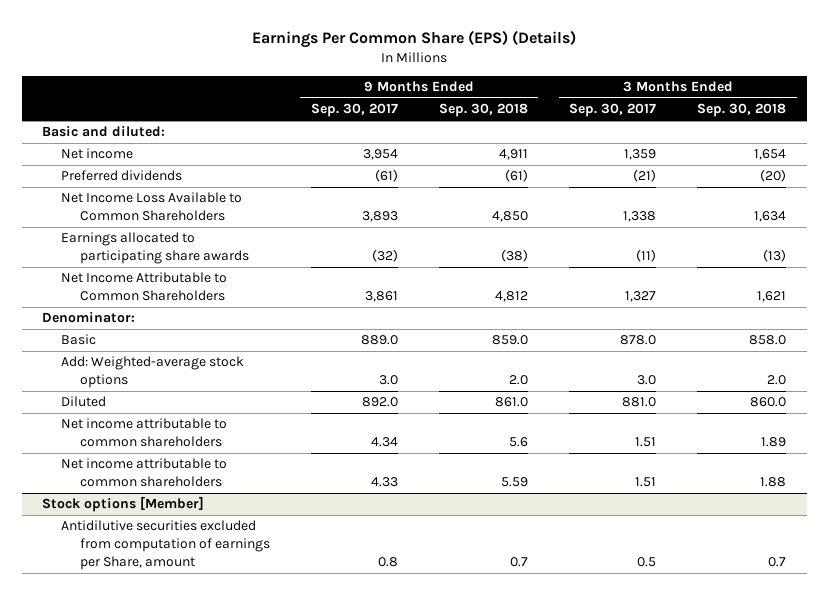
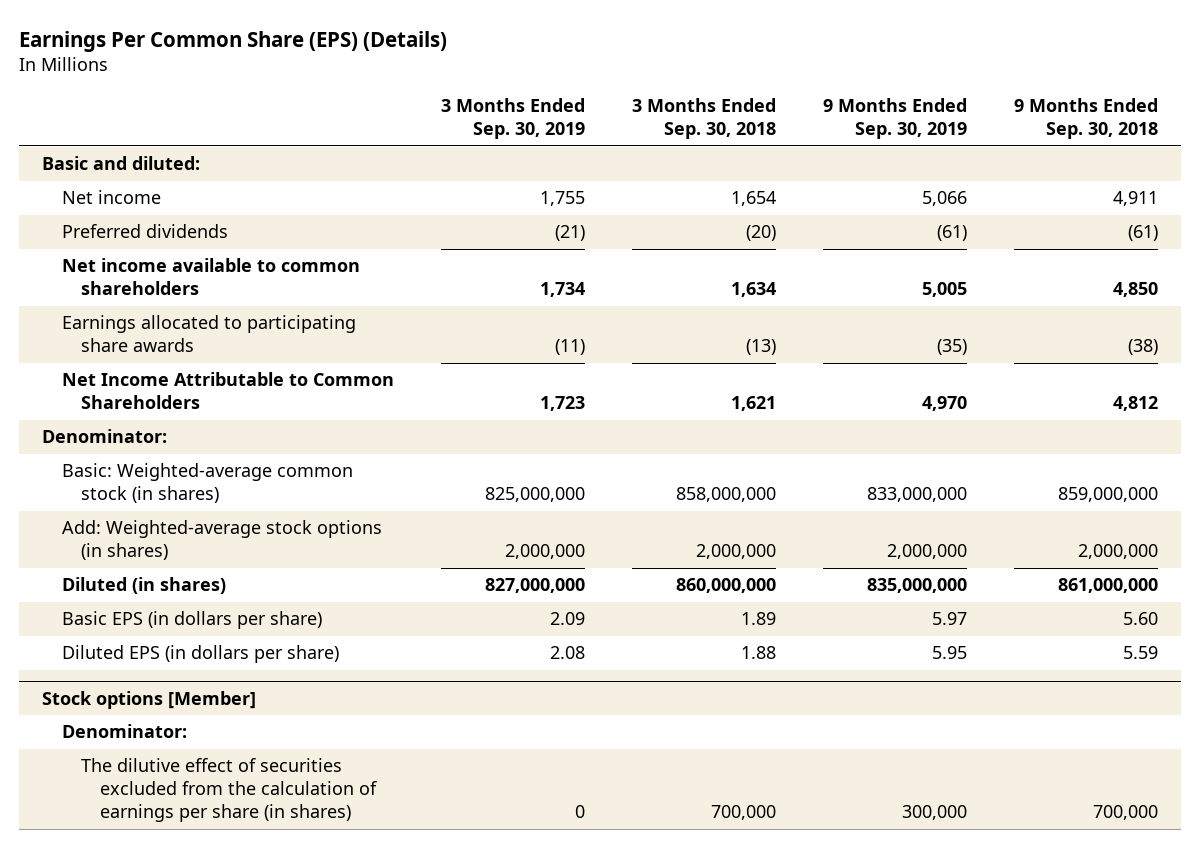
- | 9 Months Ended Sep. 30, 2017 | 9 Months Ended Sep. 30, 2018 | 3 Months Ended Sep. 30, 2017 | 3 Months Ended Sep. 30, 2018
+ | 3 Months Ended Sep. 30, 2019 | 3 Months Ended Sep. 30, 2018 | 9 Months Ended Sep. 30, 2019 | 9 Months Ended Sep. 30, 2018
- Net Income Loss Available to Common Shareholders | 3,893 | 4,850 | 1,338 | 1,634
+ Net income available to common shareholders | 1,734 | 1,634 | 5,005 | 4,850
- Basic | 889.0 | 859.0 | 878.0 | 858.0
- Add: Weighted-average stock options | 3.0 | 2.0 | 3.0 | 2.0
- Diluted | 892.0 | 861.0 | 881.0 | 860.0
- Net income attributable to common shareholders | 4.34 | 5.6 | 1.51 | 1.89
- Net income attributable to common shareholders | 4.33 | 5.59 | 1.51 | 1.88
+ Basic: Weighted-average common stock (in shares) | 825,000,000 | 858,000,000 | 833,000,000 | 859,000,000
+ Add: Weighted-average stock options (in shares) | 2,000,000 | 2,000,000 | 2,000,000 | 2,000,000
+ Diluted (in shares) | 827,000,000 | 860,000,000 | 835,000,000 | 861,000,000
+ Basic EPS (in dollars per share) | 2.09 | 1.89 | 5.97 | 5.60
+ Diluted EPS (in dollars per share) | 2.08 | 1.88 | 5.95 | 5.59
@ Stock options [Member]
- Antidilutive securities excluded from computation of earnings per Share, amount | 0.8 | 0.7 | 0.5 | 0.7
+ Denominator:
+ The dilutive effect of securities excluded from the calculation of earnings per share (in shares) | 0 | 700,000 | 300,000 | 700,000

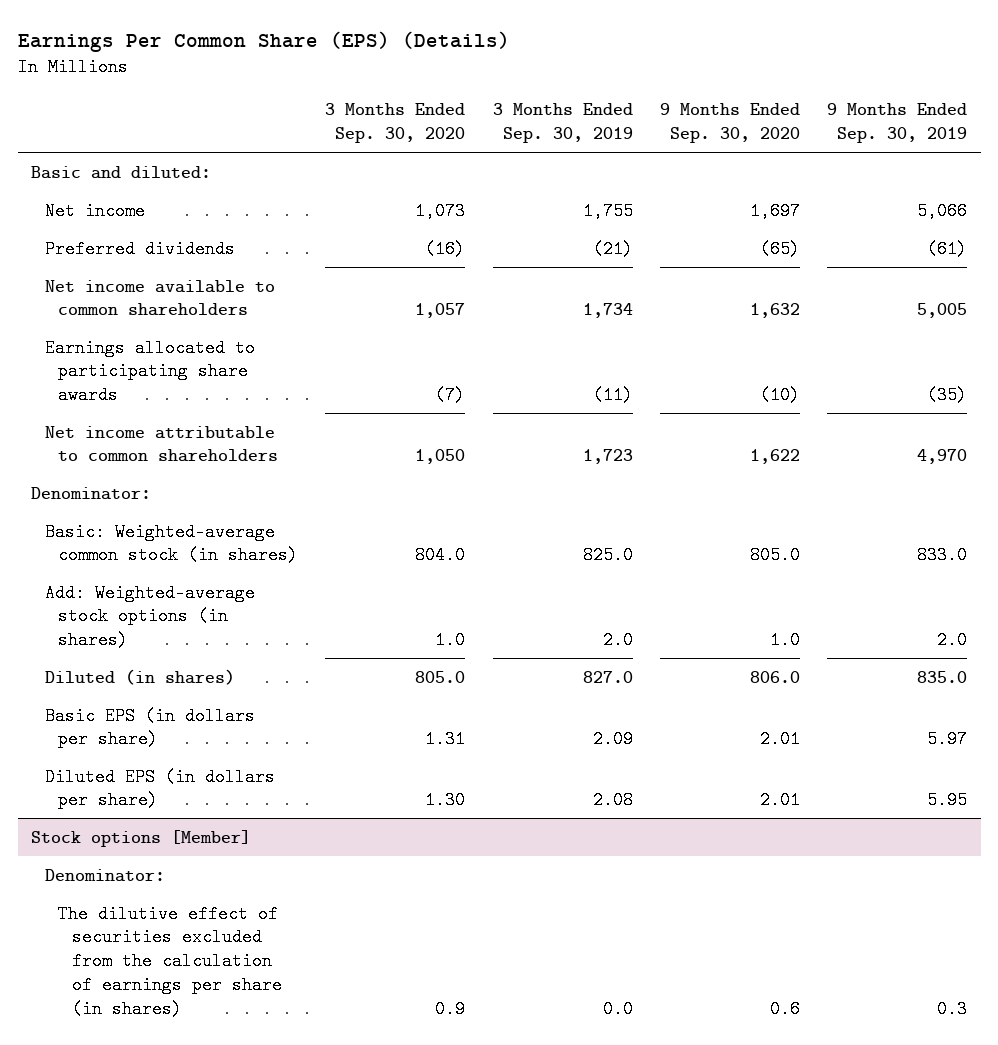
- | 3 Months Ended Sep. 30, 2019 | 3 Months Ended Sep. 30, 2018 | 9 Months Ended Sep. 30, 2019 | 9 Months Ended Sep. 30, 2018
+ | 3 Months Ended Sep. 30, 2020 | 3 Months Ended Sep. 30, 2019 | 9 Months Ended Sep. 30, 2020 | 9 Months Ended Sep. 30, 2019
- Net Income Attributable to Common Shareholders | 1,723 | 1,621 | 4,970 | 4,812
+ Net income attributable to common shareholders | 1,050 | 1,723 | 1,622 | 4,970
- Basic: Weighted-average common stock (in shares) | 825,000,000 | 858,000,000 | 833,000,000 | 859,000,000
- Add: Weighted-average stock options (in shares) | 2,000,000 | 2,000,000 | 2,000,000 | 2,000,000
- Diluted (in shares) | 827,000,000 | 860,000,000 | 835,000,000 | 861,000,000
+ Basic: Weighted-average common stock (in shares) | 804.0 | 825.0 | 805.0 | 833.0
+ Add: Weighted-average stock options (in shares) | 1.0 | 2.0 | 1.0 | 2.0
+ Diluted (in shares) | 805.0 | 827.0 | 806.0 | 835.0
@ Stock options [Member]
- The dilutive effect of securities excluded from the calculation of earnings per share (in shares) | 0 | 700,000 | 300,000 | 700,000
+ The dilutive effect of securities excluded from the calculation of earnings per share (in shares) | 0.9 | 0.0 | 0.6 | 0.3

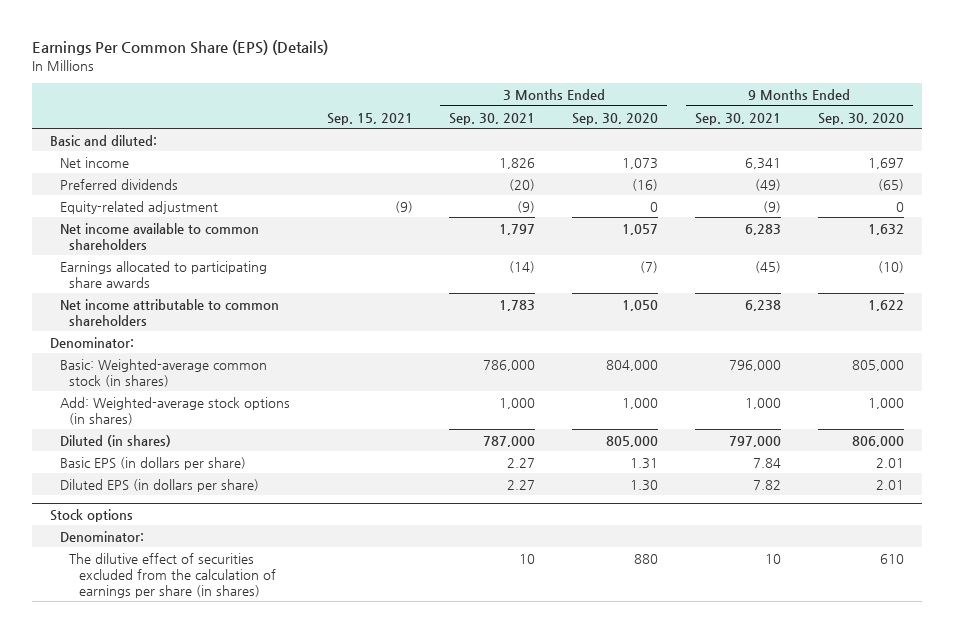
- | 3 Months Ended Sep. 30, 2020 | 3 Months Ended Sep. 30, 2019 | 9 Months Ended Sep. 30, 2020 | 9 Months Ended Sep. 30, 2019
+ | Sep. 15, 2021 | 3 Months Ended Sep. 30, 2021 | 3 Months Ended Sep. 30, 2020 | 9 Months Ended Sep. 30, 2021 | 9 Months Ended Sep. 30, 2020
+ Equity-related adjustment | (9) | (9) | 0 | (9) | 0
- Basic: Weighted-average common stock (in shares) | 804.0 | 825.0 | 805.0 | 833.0
- Add: Weighted-average stock options (in shares) | 1.0 | 2.0 | 1.0 | 2.0
- Diluted (in shares) | 805.0 | 827.0 | 806.0 | 835.0
+ Basic: Weighted-average common stock (in shares) | | 786,000 | 804,000 | 796,000 | 805,000
+ Add: Weighted-average stock options (in shares) | | 1,000 | 1,000 | 1,000 | 1,000
+ Diluted (in shares) | | 787,000 | 805,000 | 797,000 | 806,000
- Stock options [Member]
+ Stock options
- The dilutive effect of securities excluded from the calculation of earnings per share (in shares) | 0.9 | 0.0 | 0.6 | 0.3
+ The dilutive effect of securities excluded from the calculation of earnings per share (in shares) | | 10 | 880 | 10 | 610

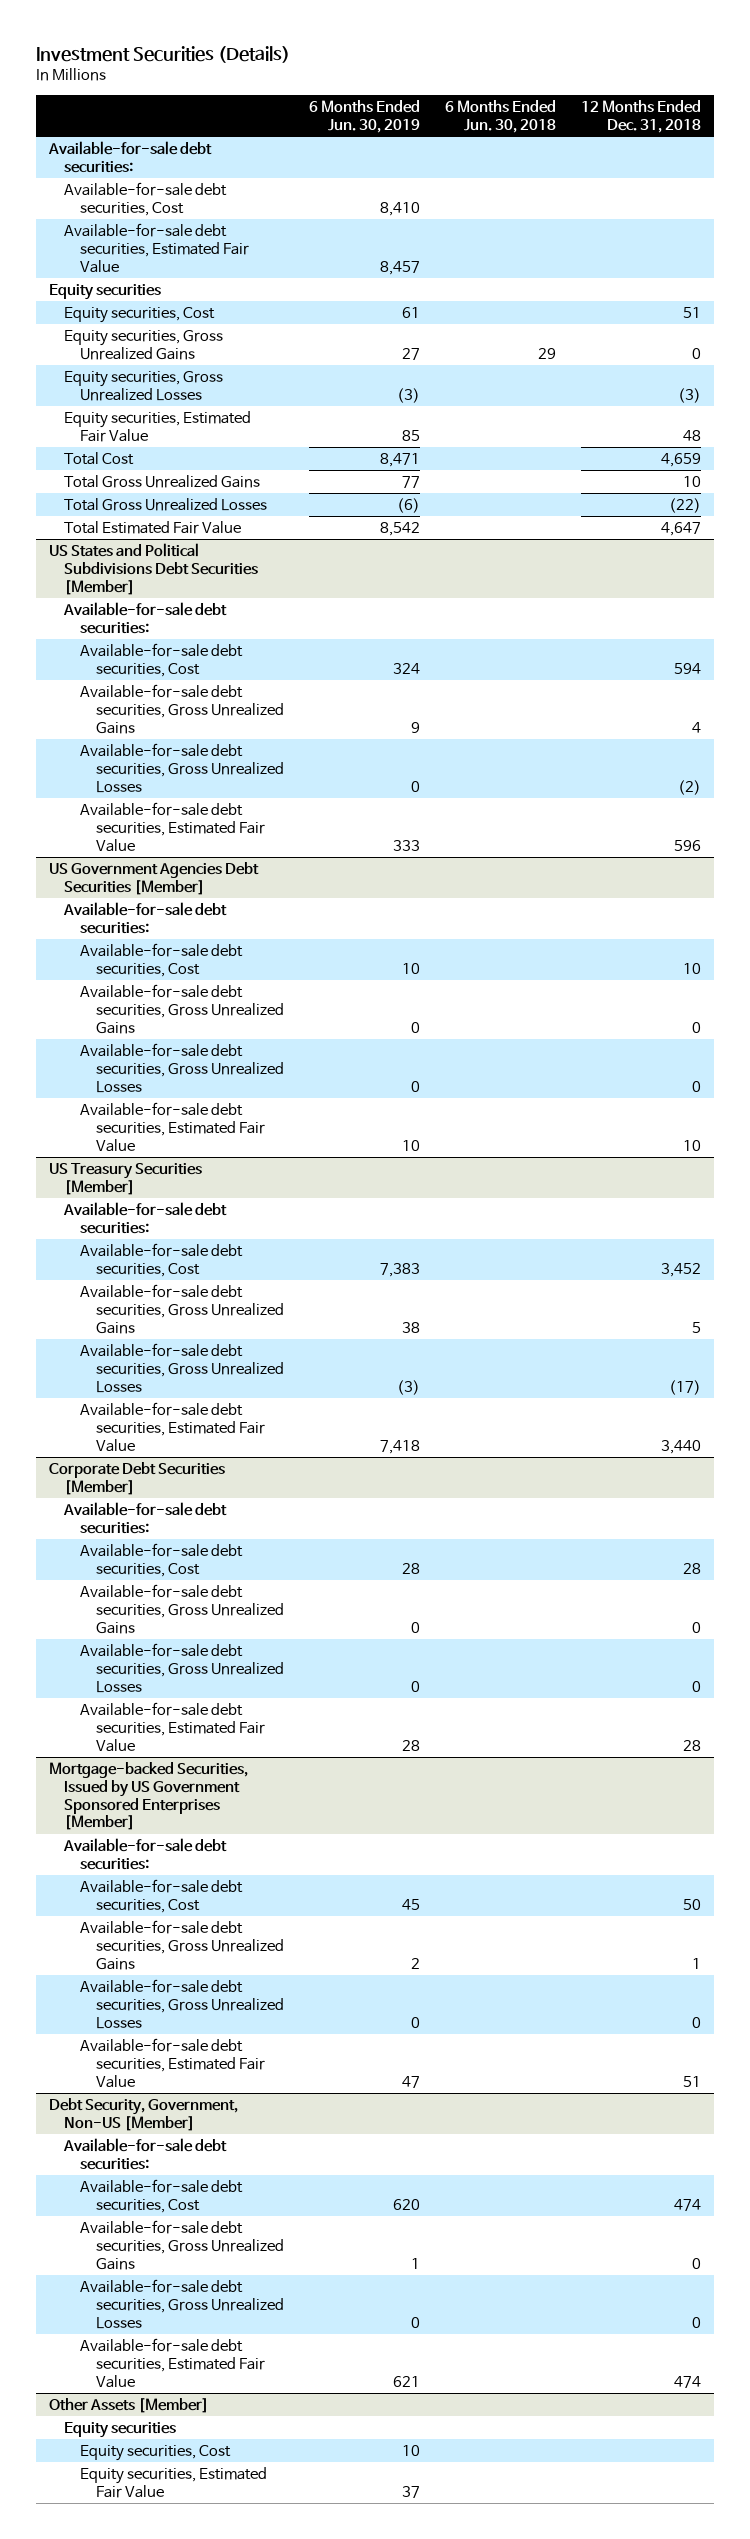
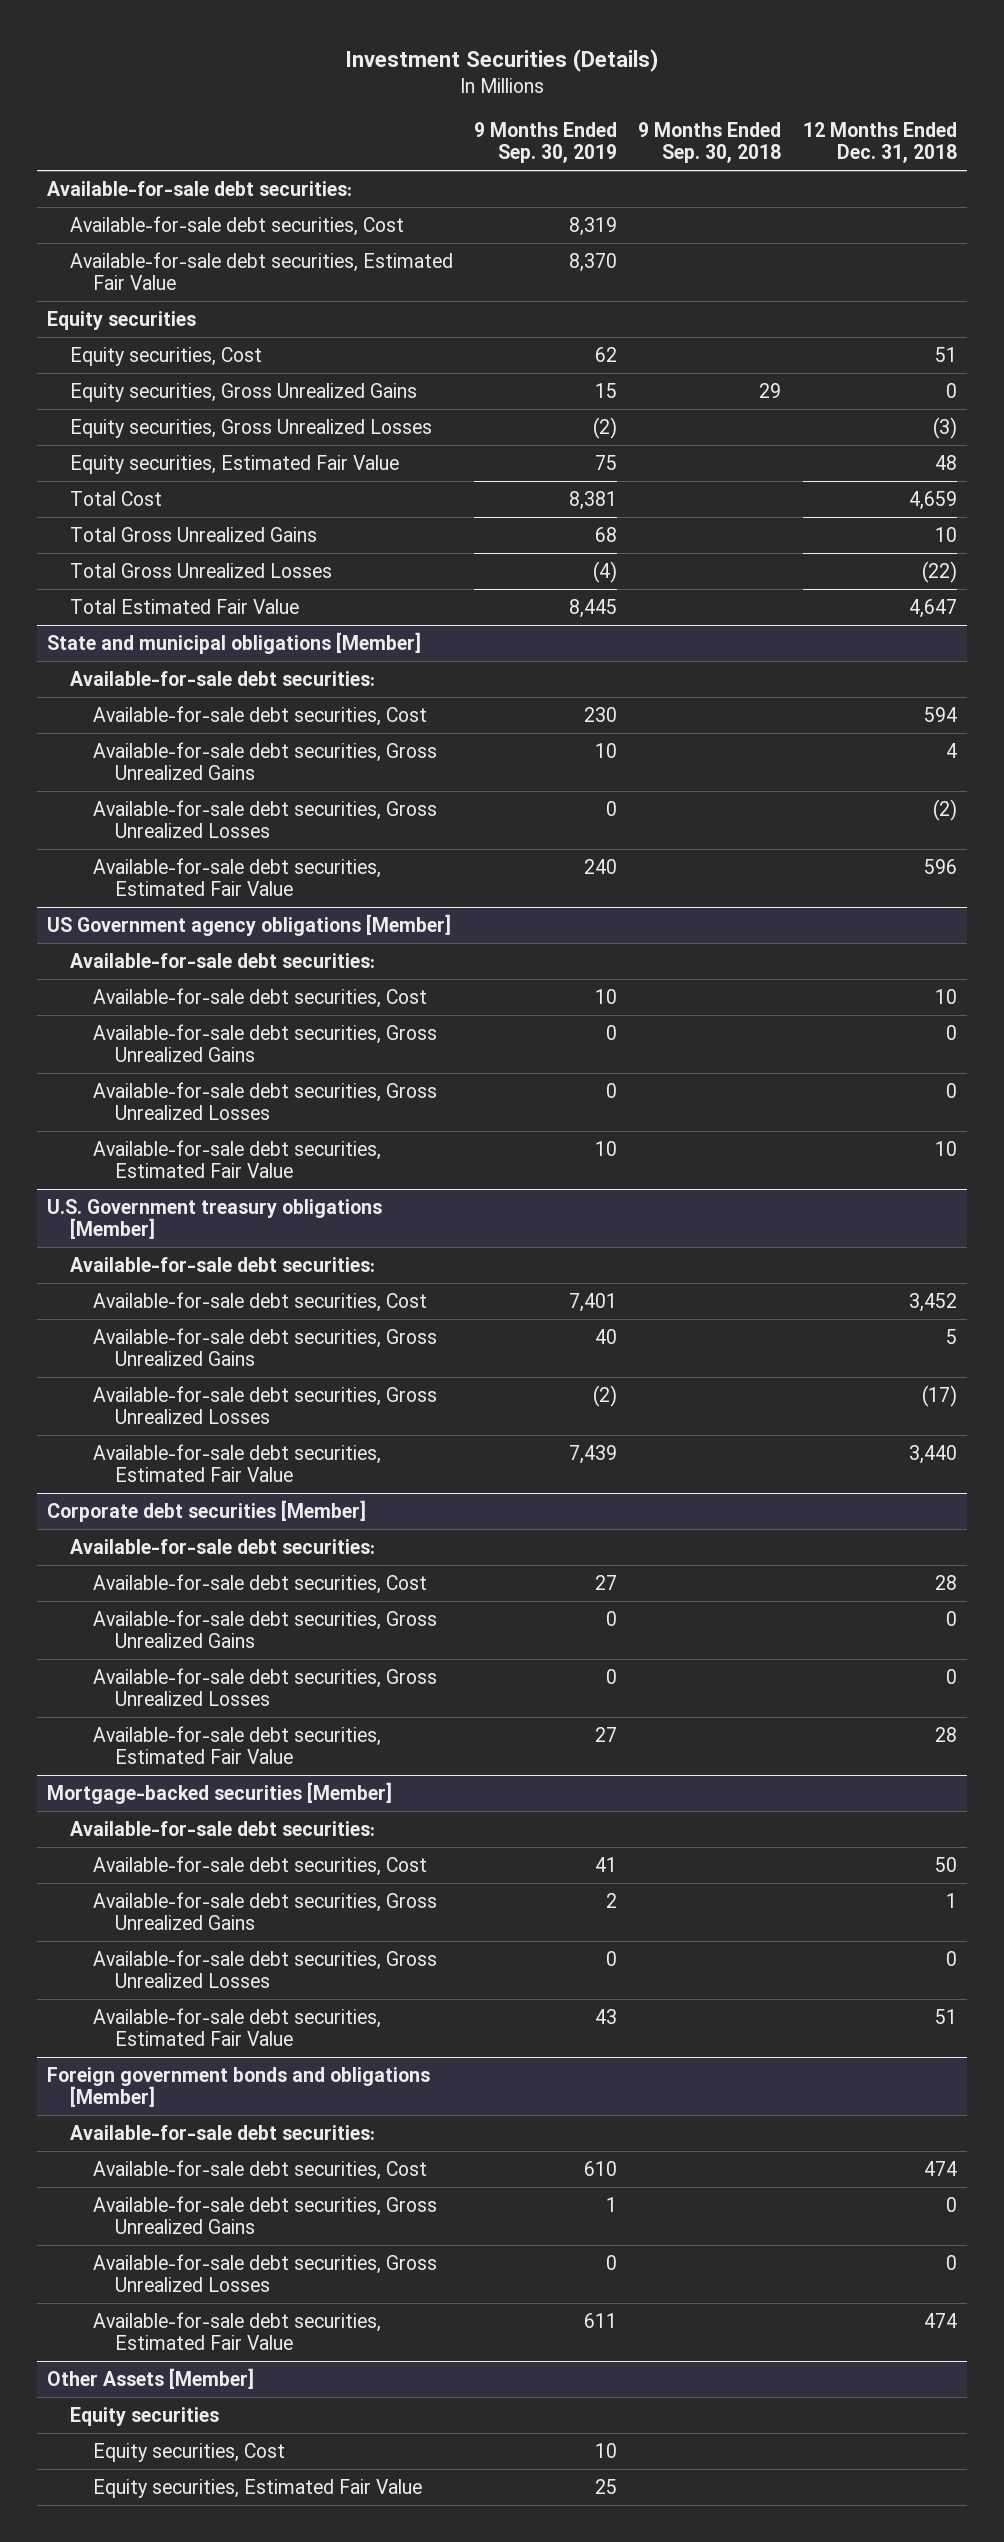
- | 6 Months Ended Jun. 30, 2019 | 6 Months Ended Jun. 30, 2018 | 12 Months Ended Dec. 31, 2018
+ | 9 Months Ended Sep. 30, 2019 | 9 Months Ended Sep. 30, 2018 | 12 Months Ended Dec. 31, 2018
- US States and Political Subdivisions Debt Securities [Member]
+ State and municipal obligations [Member]
- US Government Agencies Debt Securities [Member]
+ US Government agency obligations [Member]
- US Treasury Securities [Member]
+ U.S. Government treasury obligations [Member]
- Corporate Debt Securities [Member]
+ Corporate debt securities [Member]
- Mortgage-backed Securities, Issued by US Government Sponsored Enterprises [Member]
+ Mortgage-backed securities [Member]
- Debt Security, Government, Non-US [Member]
+ Foreign government bonds and obligations [Member]

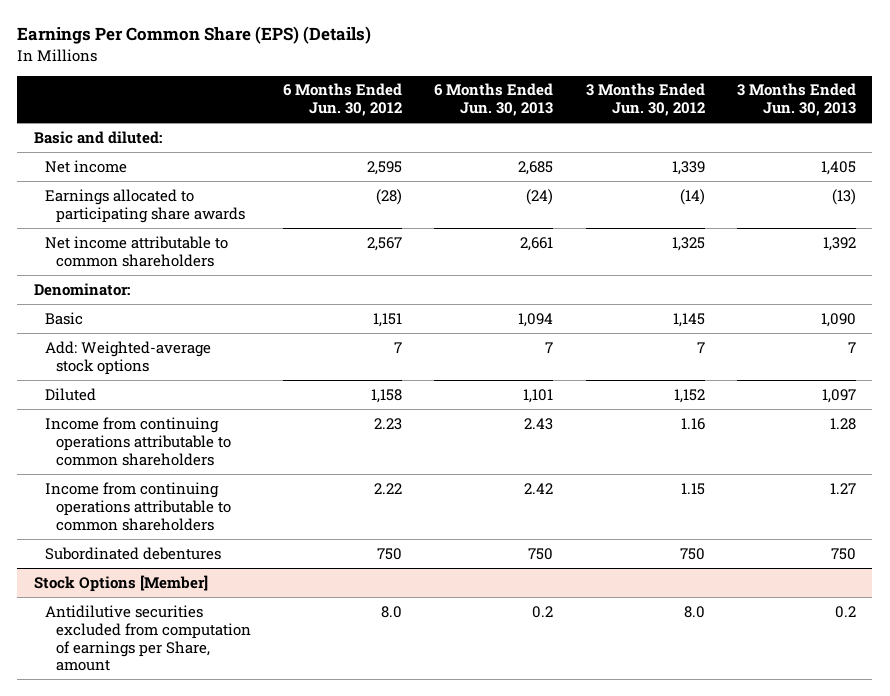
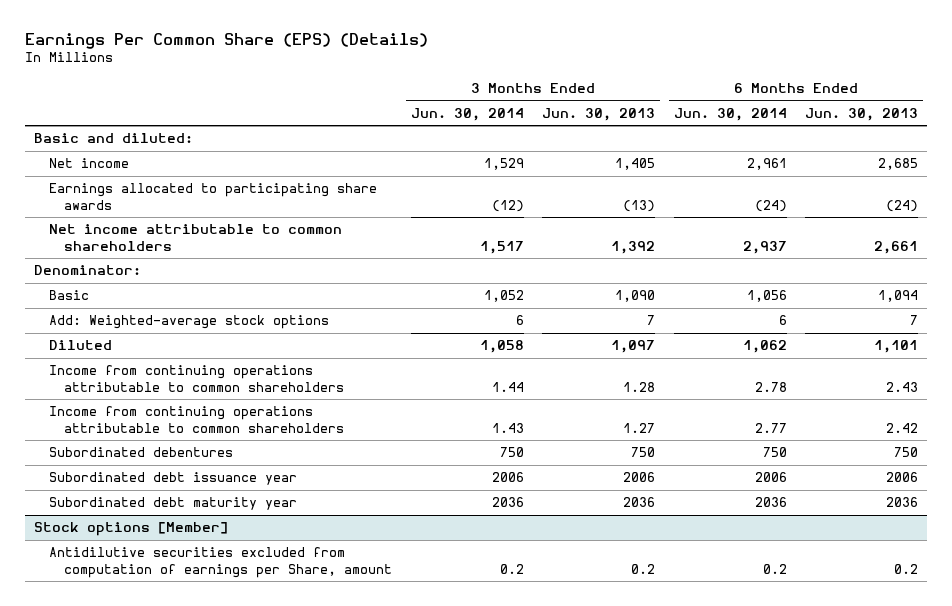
- | 6 Months Ended Jun. 30, 2012 | 6 Months Ended Jun. 30, 2013 | 3 Months Ended Jun. 30, 2012 | 3 Months Ended Jun. 30, 2013
+ | 3 Months Ended Jun. 30, 2014 | 3 Months Ended Jun. 30, 2013 | 6 Months Ended Jun. 30, 2014 | 6 Months Ended Jun. 30, 2013
- Stock Options [Member]
+ Subordinated debt issuance year | 2006 | 2006 | 2006 | 2006
+ Subordinated debt maturity year | 2036 | 2036 | 2036 | 2036
+ Stock options [Member]

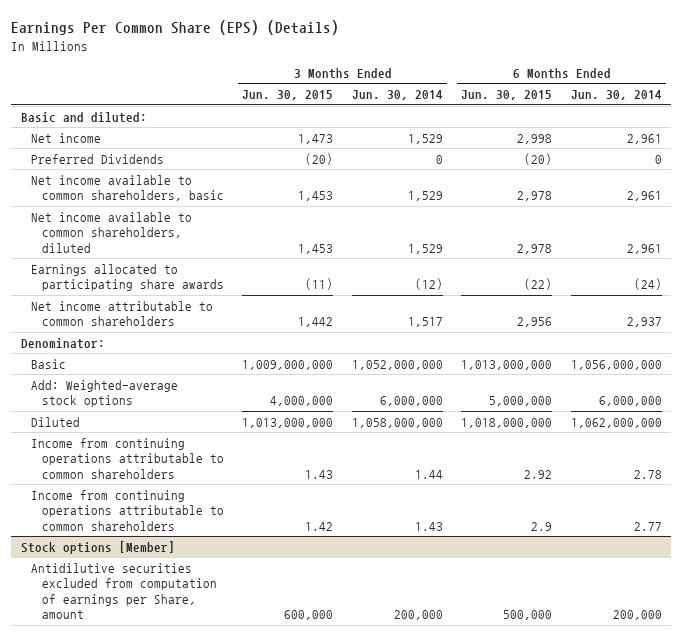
- | 3 Months Ended Jun. 30, 2014 | 3 Months Ended Jun. 30, 2013 | 6 Months Ended Jun. 30, 2014 | 6 Months Ended Jun. 30, 2013
+ | 3 Months Ended Jun. 30, 2015 | 3 Months Ended Jun. 30, 2014 | 6 Months Ended Jun. 30, 2015 | 6 Months Ended Jun. 30, 2014
+ Preferred Dividends | (20) | 0 | (20) | 0
+ Net income available to common shareholders, basic | 1,453 | 1,529 | 2,978 | 2,961
+ Net income available to common shareholders, diluted | 1,453 | 1,529 | 2,978 | 2,961
- Basic | 1,052 | 1,090 | 1,056 | 1,094
- Add: Weighted-average stock options | 6 | 7 | 6 | 7
- Diluted | 1,058 | 1,097 | 1,062 | 1,101
+ Basic | 1,009,000,000 | 1,052,000,000 | 1,013,000,000 | 1,056,000,000
+ Add: Weighted-average stock options | 4,000,000 | 6,000,000 | 5,000,000 | 6,000,000
+ Diluted | 1,013,000,000 | 1,058,000,000 | 1,018,000,000 | 1,062,000,000
- Subordinated debentures | 750 | 750 | 750 | 750
- Subordinated debt issuance year | 2006 | 2006 | 2006 | 2006
- Subordinated debt maturity year | 2036 | 2036 | 2036 | 2036
@ Stock options [Member]
- Antidilutive securities excluded from computation of earnings per Share, amount | 0.2 | 0.2 | 0.2 | 0.2
+ Antidilutive securities excluded from computation of earnings per Share, amount | 600,000 | 200,000 | 500,000 | 200,000

